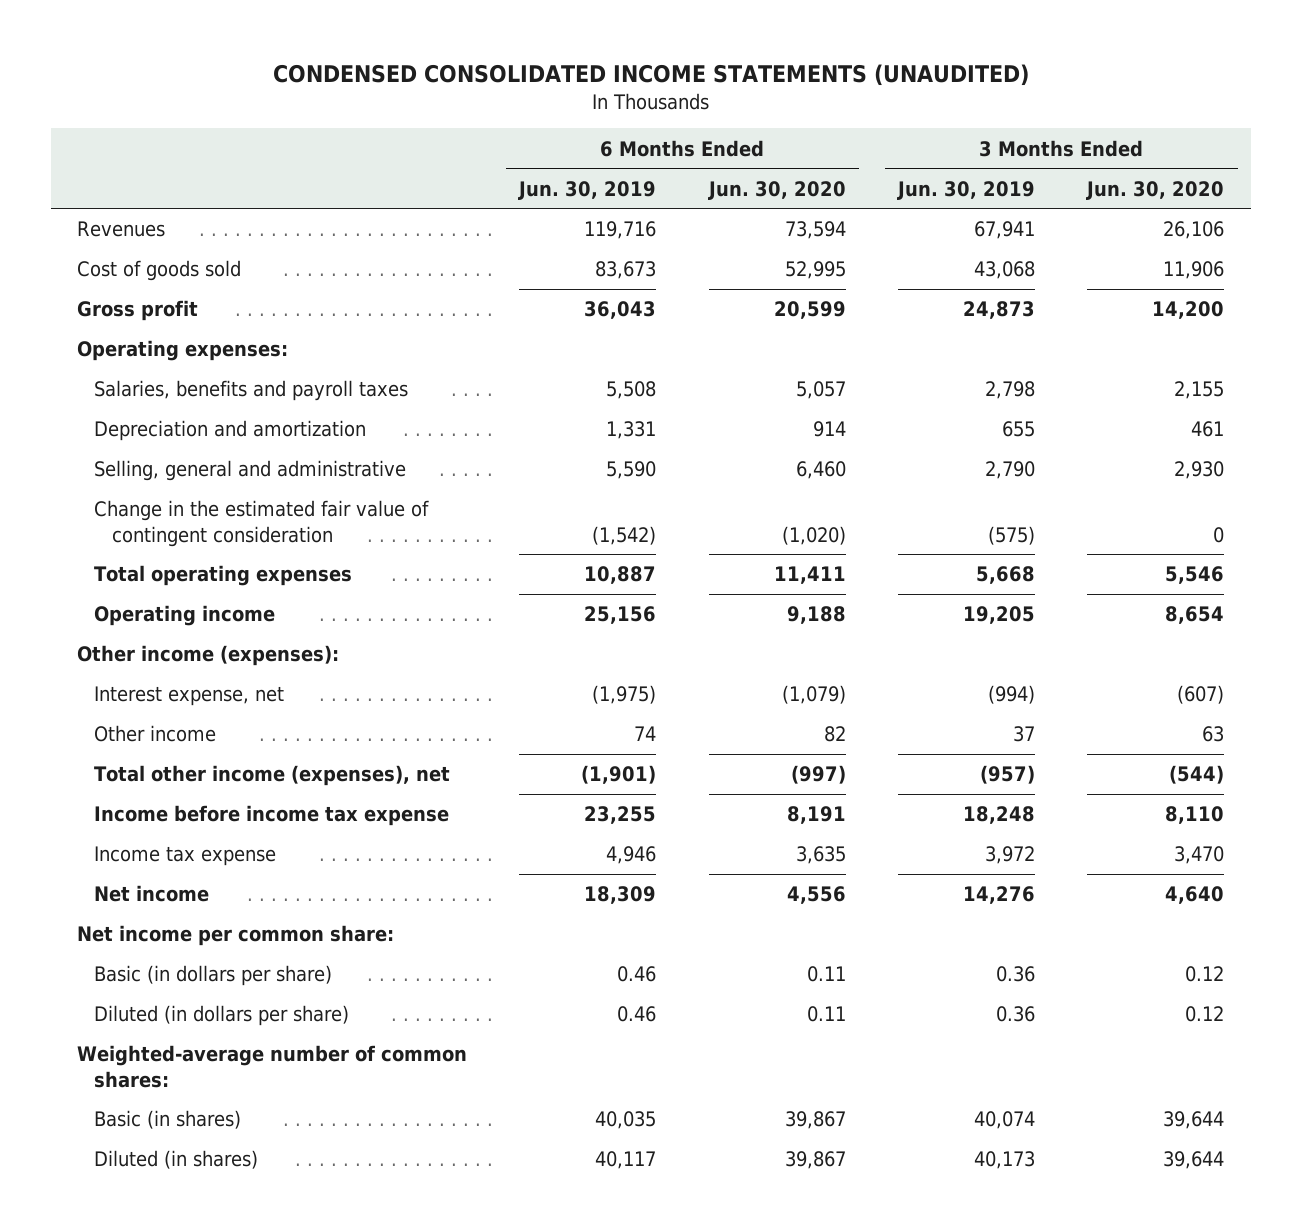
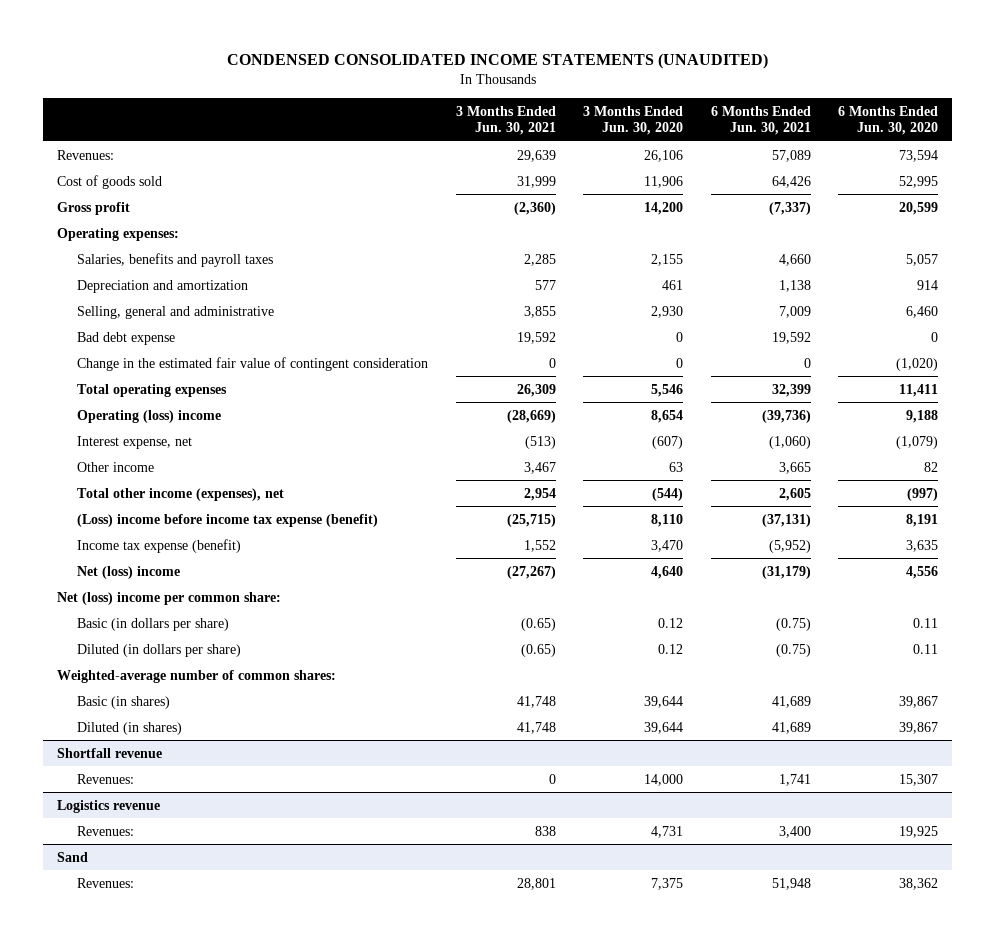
- | 6 Months Ended Jun. 30, 2019 | 6 Months Ended Jun. 30, 2020 | 3 Months Ended Jun. 30, 2019 | 3 Months Ended Jun. 30, 2020
+ | 3 Months Ended Jun. 30, 2021 | 3 Months Ended Jun. 30, 2020 | 6 Months Ended Jun. 30, 2021 | 6 Months Ended Jun. 30, 2020
- Revenues | 119,716 | 73,594 | 67,941 | 26,106
+ Revenues: | 29,639 | 26,106 | 57,089 | 73,594
+ Bad debt expense | 19,592 | 0 | 19,592 | 0
- Operating income | 25,156 | 9,188 | 19,205 | 8,654
- Other income (expenses):
+ Operating (loss) income | (28,669) | 8,654 | (39,736) | 9,188
- Income before income tax expense | 23,255 | 8,191 | 18,248 | 8,110
- Income tax expense | 4,946 | 3,635 | 3,972 | 3,470
- Net income | 18,309 | 4,556 | 14,276 | 4,640
- Net income per common share:
+ (Loss) income before income tax expense (benefit) | (25,715) | 8,110 | (37,131) | 8,191
+ Income tax expense (benefit) | 1,552 | 3,470 | (5,952) | 3,635
+ Net (loss) income | (27,267) | 4,640 | (31,179) | 4,556
+ Net (loss) income per common share:
+ Shortfall revenue
+ Revenues: | 0 | 14,000 | 1,741 | 15,307
+ Logistics revenue
+ Revenues: | 838 | 4,731 | 3,400 | 19,925
+ Sand
+ Revenues: | 28,801 | 7,375 | 51,948 | 38,362

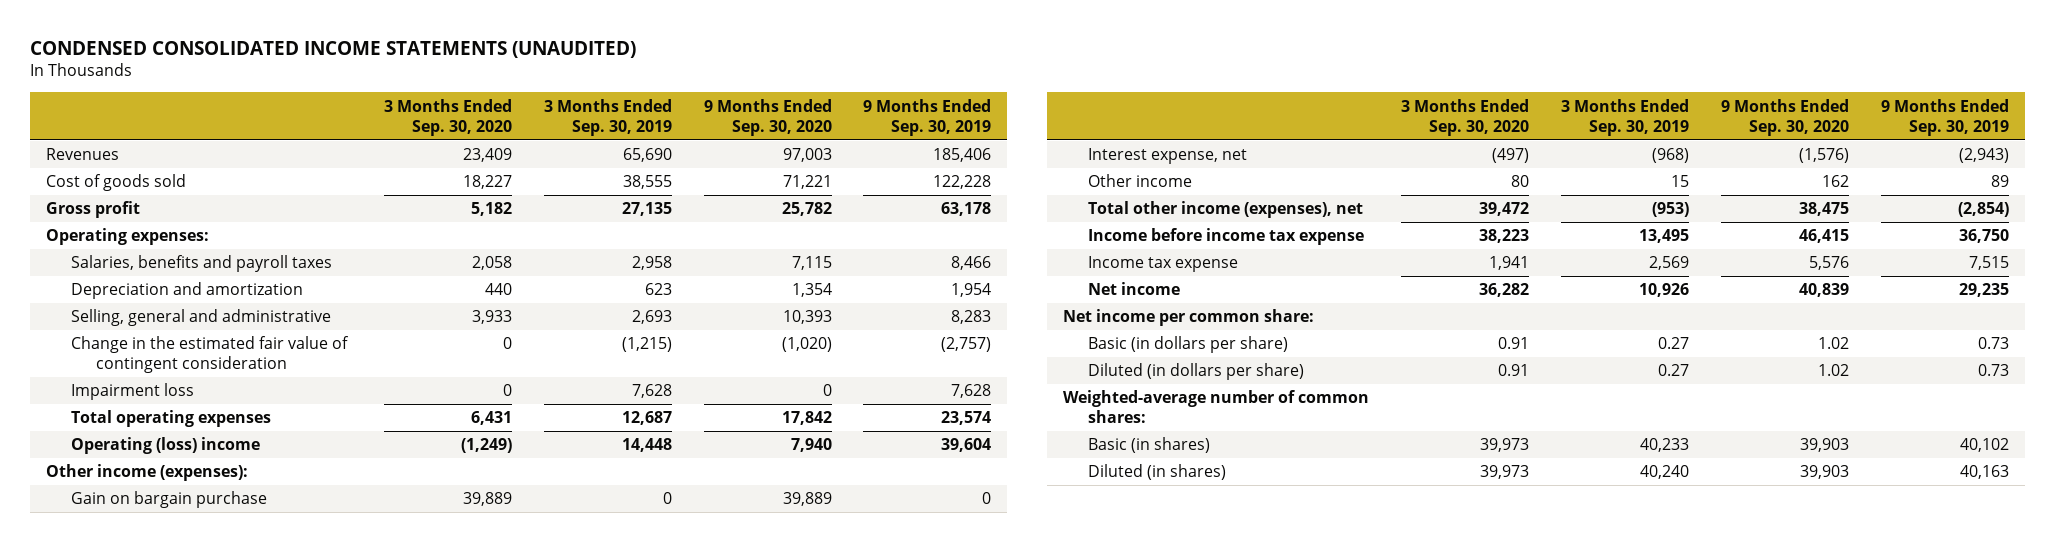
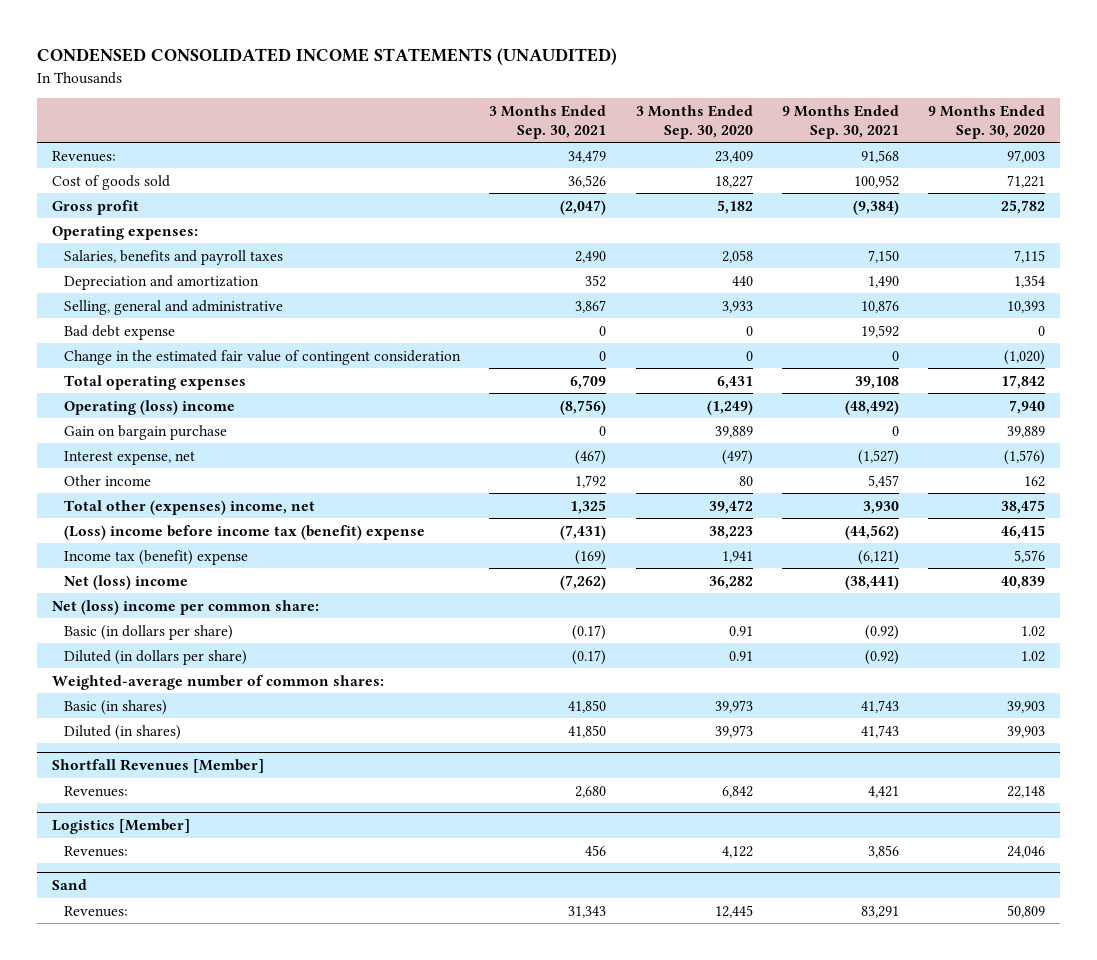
- | 3 Months Ended Sep. 30, 2020 | 3 Months Ended Sep. 30, 2019 | 9 Months Ended Sep. 30, 2020 | 9 Months Ended Sep. 30, 2019
+ | 3 Months Ended Sep. 30, 2021 | 3 Months Ended Sep. 30, 2020 | 9 Months Ended Sep. 30, 2021 | 9 Months Ended Sep. 30, 2020
- Revenues | 23,409 | 65,690 | 97,003 | 185,406
+ Revenues: | 34,479 | 23,409 | 91,568 | 97,003
+ Bad debt expense | 0 | 0 | 19,592 | 0
- Impairment loss | 0 | 7,628 | 0 | 7,628
- Other income (expenses):
- Total other income (expenses), net | 39,472 | (953) | 38,475 | (2,854)
- Income before income tax expense | 38,223 | 13,495 | 46,415 | 36,750
- Income tax expense | 1,941 | 2,569 | 5,576 | 7,515
- Net income | 36,282 | 10,926 | 40,839 | 29,235
- Net income per common share:
+ Total other (expenses) income, net | 1,325 | 39,472 | 3,930 | 38,475
+ (Loss) income before income tax (benefit) expense | (7,431) | 38,223 | (44,562) | 46,415
+ Income tax (benefit) expense | (169) | 1,941 | (6,121) | 5,576
+ Net (loss) income | (7,262) | 36,282 | (38,441) | 40,839
+ Net (loss) income per common share:
+ Shortfall Revenues [Member]
+ Revenues: | 2,680 | 6,842 | 4,421 | 22,148
+ Logistics [Member]
+ Revenues: | 456 | 4,122 | 3,856 | 24,046
+ Sand
+ Revenues: | 31,343 | 12,445 | 83,291 | 50,809

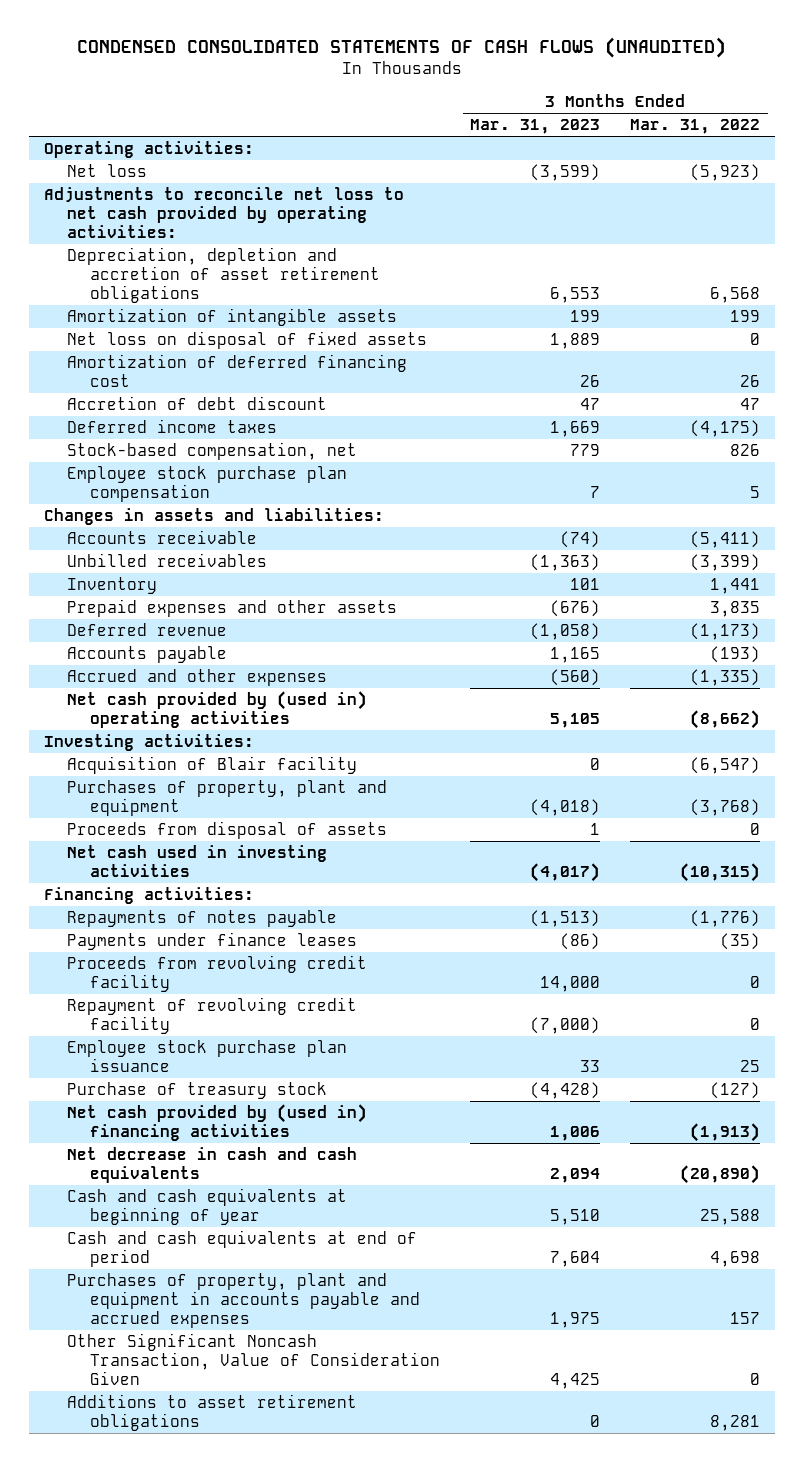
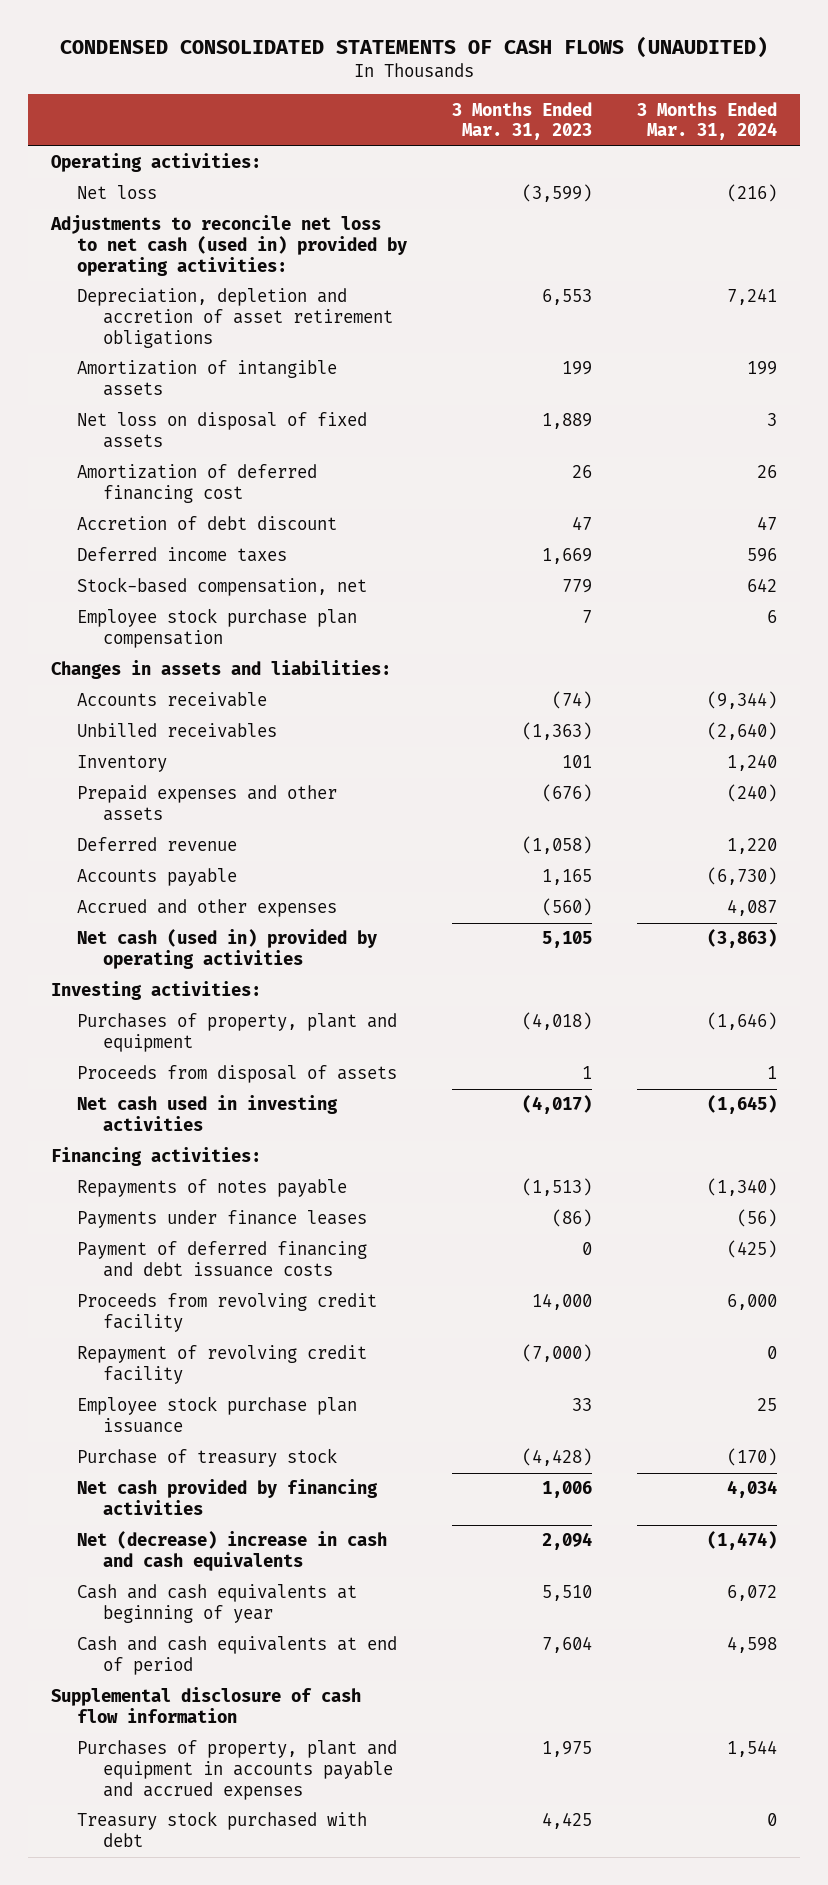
- | 3 Months Ended Mar. 31, 2023 | 3 Months Ended Mar. 31, 2022
+ | 3 Months Ended Mar. 31, 2023 | 3 Months Ended Mar. 31, 2024
- Adjustments to reconcile net loss to net cash provided by operating activities:
+ Adjustments to reconcile net loss to net cash (used in) provided by operating activities:
- Net cash provided by (used in) operating activities | 5,105 | (8,662)
+ Net cash (used in) provided by operating activities | 5,105 | (3,863)
- Acquisition of Blair facility | 0 | (6,547)
+ Payment of deferred financing and debt issuance costs | 0 | (425)
- Net cash provided by (used in) financing activities | 1,006 | (1,913)
- Net decrease in cash and cash equivalents | 2,094 | (20,890)
+ Net cash provided by financing activities | 1,006 | 4,034
+ Net (decrease) increase in cash and cash equivalents | 2,094 | (1,474)
+ Supplemental disclosure of cash flow information
- Other Significant Noncash Transaction, Value of Consideration Given | 4,425 | 0
- Additions to asset retirement obligations | 0 | 8,281
+ Treasury stock purchased with debt | 4,425 | 0

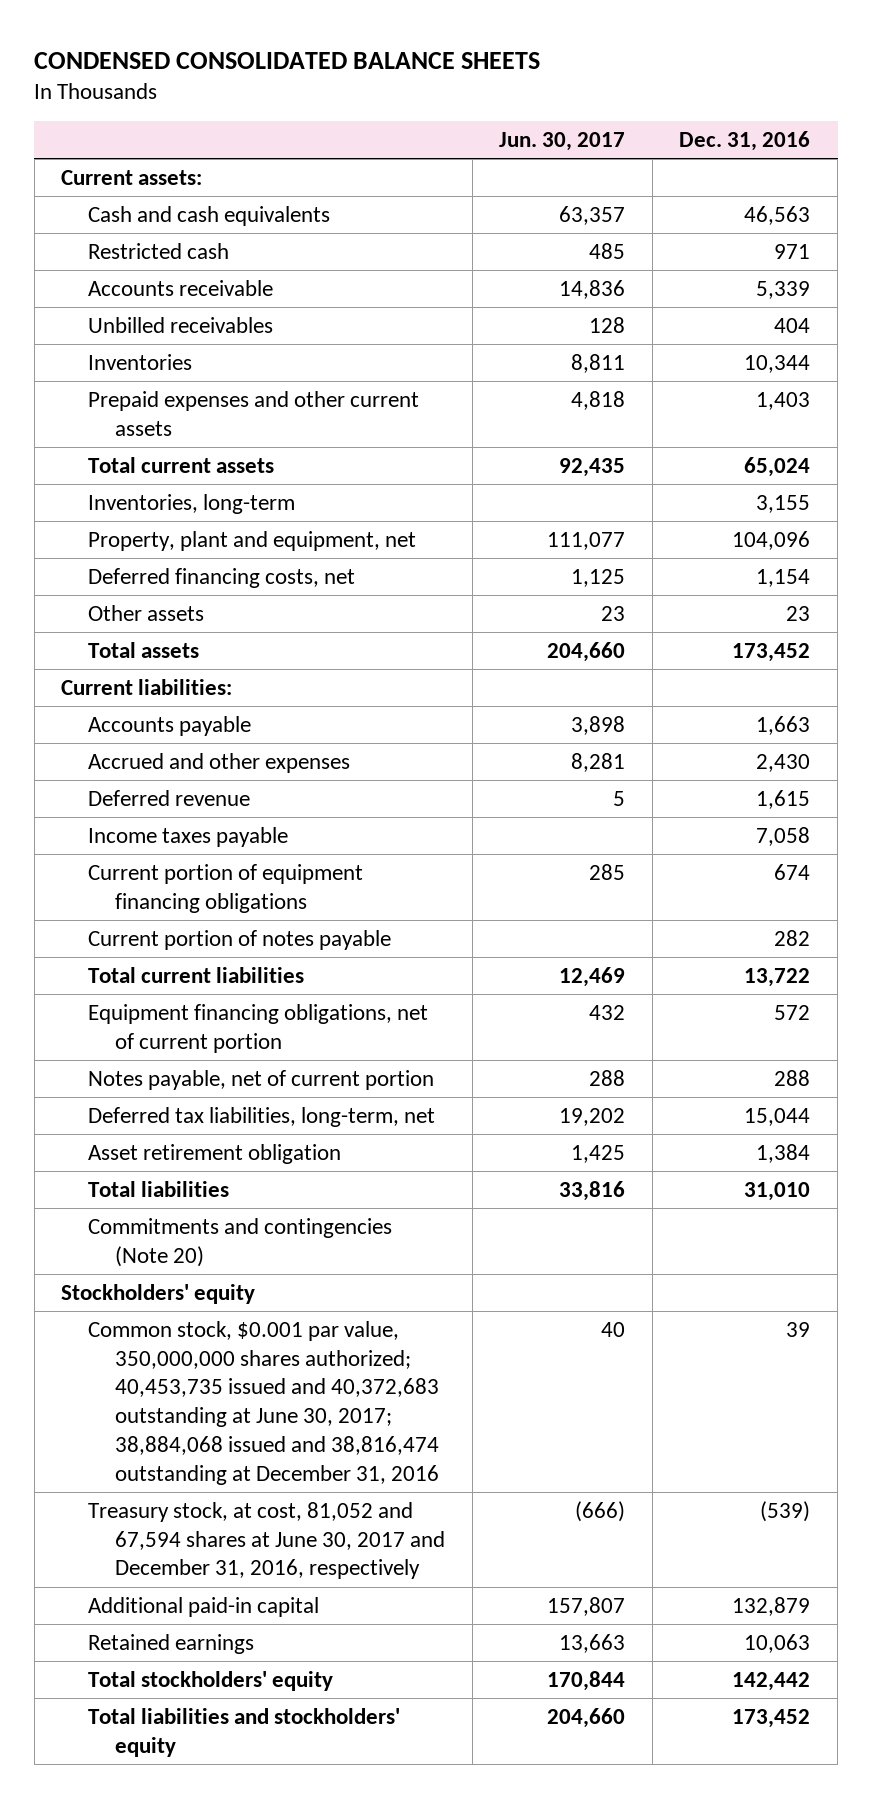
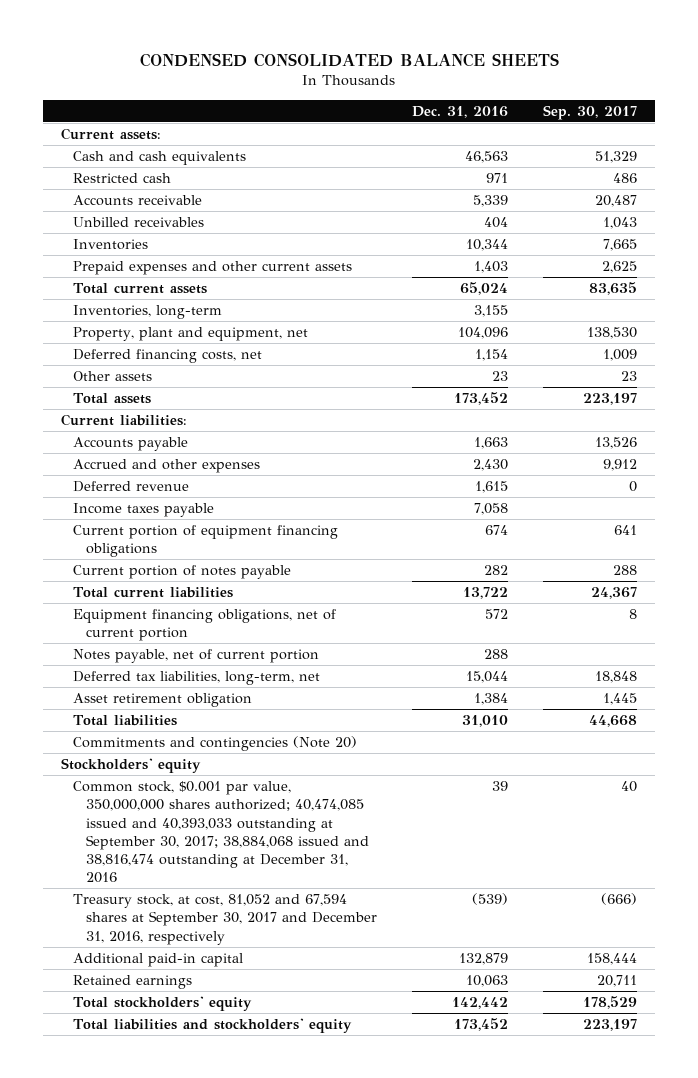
- | Jun. 30, 2017 | Dec. 31, 2016
+ | Dec. 31, 2016 | Sep. 30, 2017
- Common stock, $0.001 par value, 350,000,000 shares authorized; 40,453,735 issued and 40,372,683 outstanding at June 30, 2017; 38,884,068 issued and 38,816,474 outstanding at December 31, 2016 | 40 | 39
- Treasury stock, at cost, 81,052 and 67,594 shares at June 30, 2017 and December 31, 2016, respectively | (666) | (539)
+ Common stock, $0.001 par value, 350,000,000 shares authorized; 40,474,085 issued and 40,393,033 outstanding at September 30, 2017; 38,884,068 issued and 38,816,474 outstanding at December 31, 2016 | 39 | 40
+ Treasury stock, at cost, 81,052 and 67,594 shares at September 30, 2017 and December 31, 2016, respectively | (539) | (666)

